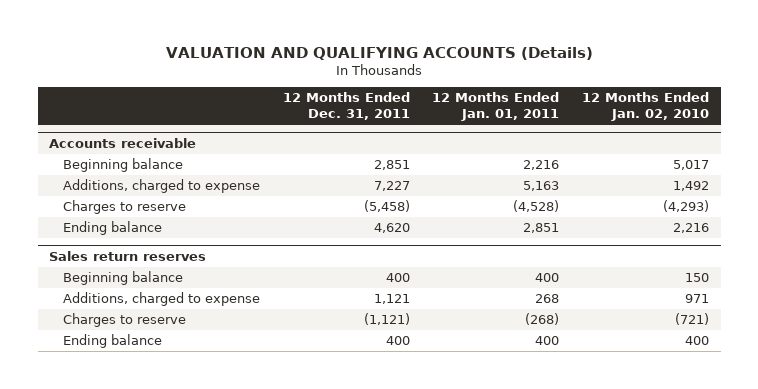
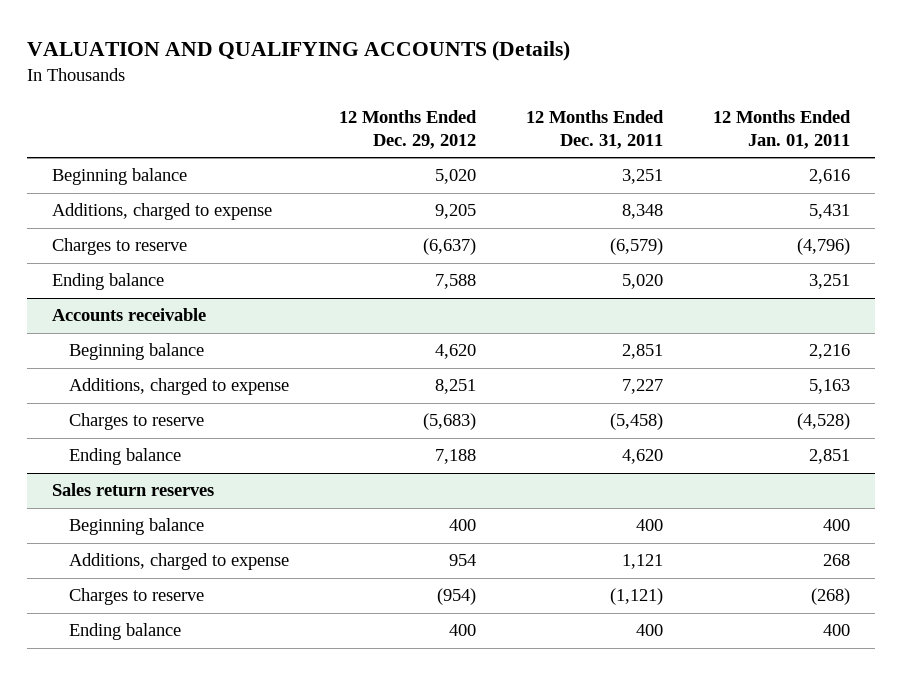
- | 12 Months Ended Dec. 31, 2011 | 12 Months Ended Jan. 01, 2011 | 12 Months Ended Jan. 02, 2010
+ | 12 Months Ended Dec. 29, 2012 | 12 Months Ended Dec. 31, 2011 | 12 Months Ended Jan. 01, 2011
+ Beginning balance | 5,020 | 3,251 | 2,616
+ Additions, charged to expense | 9,205 | 8,348 | 5,431
+ Charges to reserve | (6,637) | (6,579) | (4,796)
+ Ending balance | 7,588 | 5,020 | 3,251

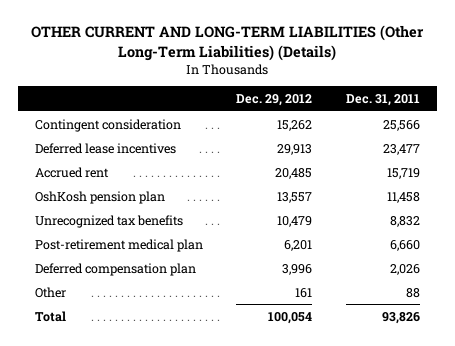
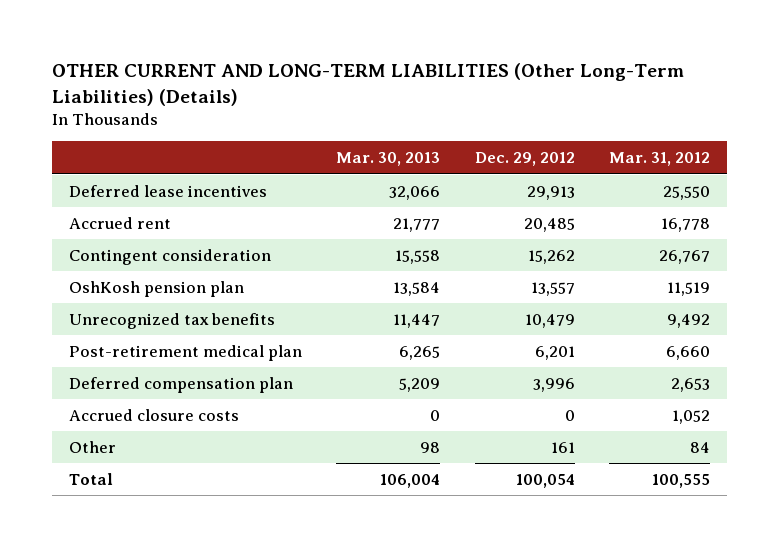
- | Dec. 29, 2012 | Dec. 31, 2011
+ | Mar. 30, 2013 | Dec. 29, 2012 | Mar. 31, 2012
moved down: Contingent consideration | 15,558 | 15,262 | 26,767
+ Accrued closure costs | 0 | 0 | 1,052

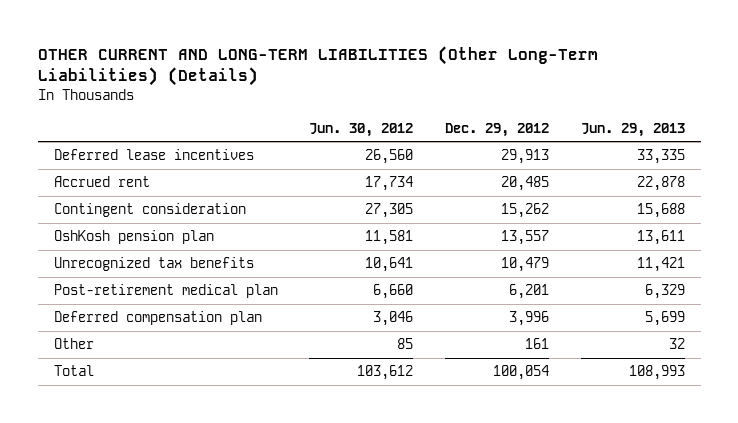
- | Mar. 30, 2013 | Dec. 29, 2012 | Mar. 31, 2012
+ | Jun. 30, 2012 | Dec. 29, 2012 | Jun. 29, 2013
- Accrued closure costs | 0 | 0 | 1,052

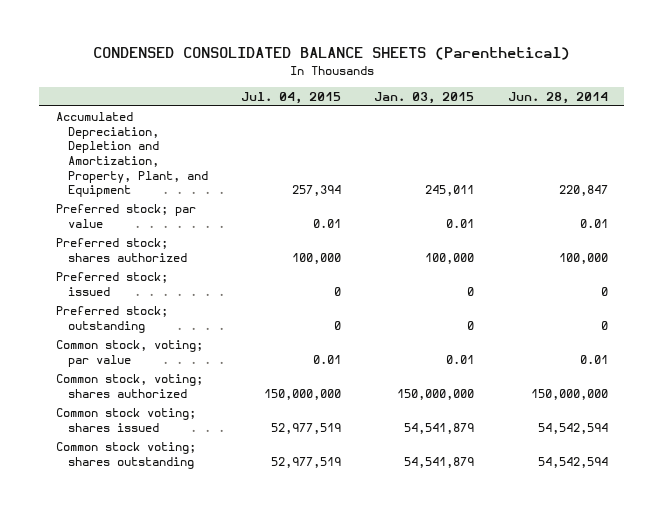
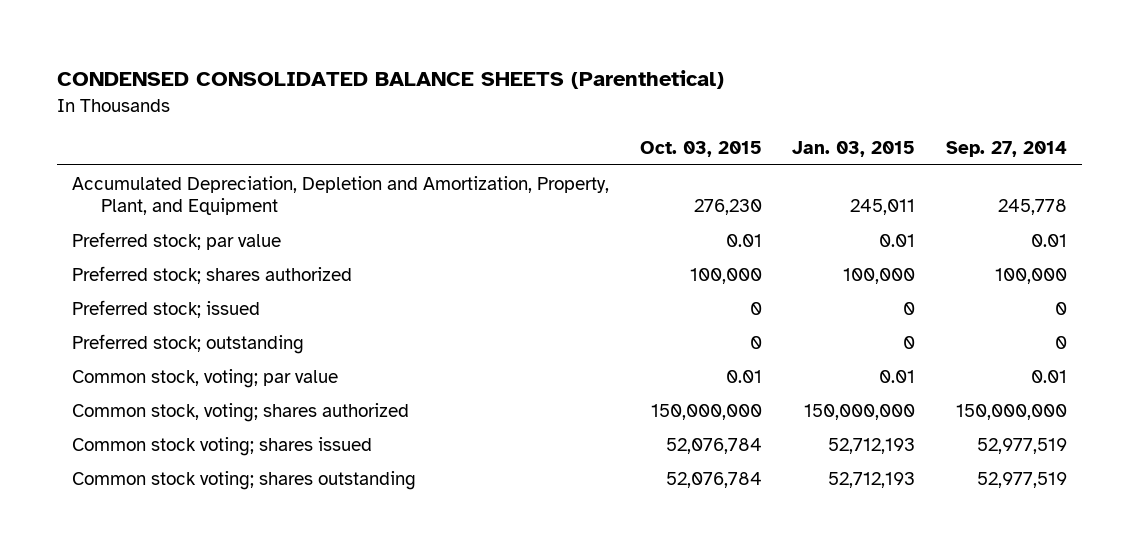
- | Jul. 04, 2015 | Jan. 03, 2015 | Jun. 28, 2014
+ | Oct. 03, 2015 | Jan. 03, 2015 | Sep. 27, 2014
- Common stock voting; shares issued | 52,977,519 | 54,541,879 | 54,542,594
- Common stock voting; shares outstanding | 52,977,519 | 54,541,879 | 54,542,594
+ Common stock voting; shares issued | 52,076,784 | 52,712,193 | 52,977,519
+ Common stock voting; shares outstanding | 52,076,784 | 52,712,193 | 52,977,519

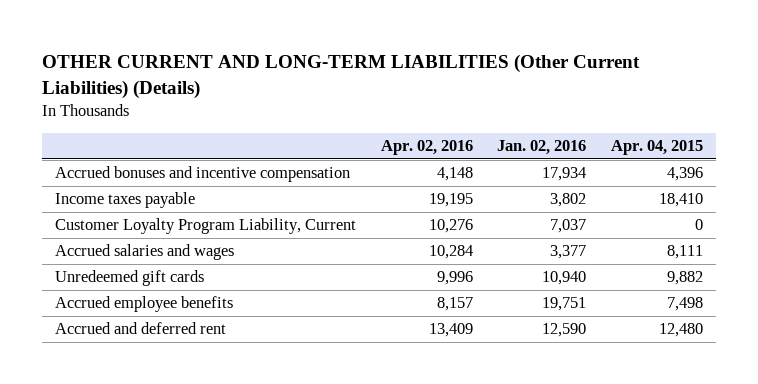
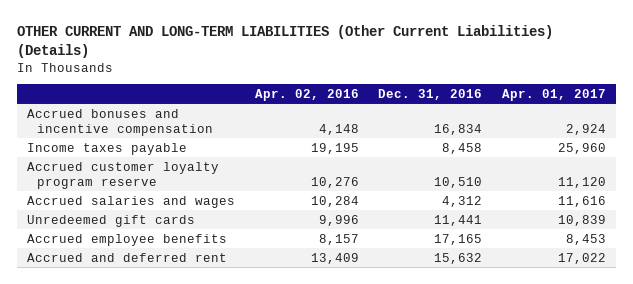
- | Apr. 02, 2016 | Jan. 02, 2016 | Apr. 04, 2015
+ | Apr. 02, 2016 | Dec. 31, 2016 | Apr. 01, 2017
- Customer Loyalty Program Liability, Current | 10,276 | 7,037 | 0
+ Accrued customer loyalty program reserve | 10,276 | 10,510 | 11,120

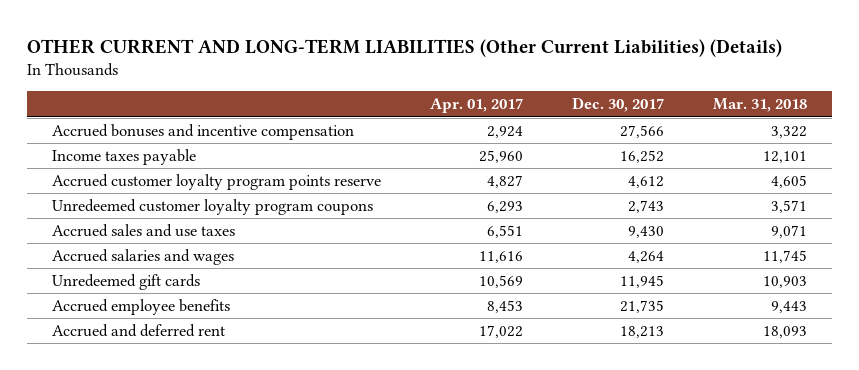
- | Apr. 02, 2016 | Dec. 31, 2016 | Apr. 01, 2017
+ | Apr. 01, 2017 | Dec. 30, 2017 | Mar. 31, 2018
- Accrued customer loyalty program reserve | 10,276 | 10,510 | 11,120
+ Accrued customer loyalty program points reserve | 4,827 | 4,612 | 4,605
+ Unredeemed customer loyalty program coupons | 6,293 | 2,743 | 3,571
+ Accrued sales and use taxes | 6,551 | 9,430 | 9,071
- Unredeemed gift cards | 9,996 | 11,441 | 10,839
+ Unredeemed gift cards | 10,569 | 11,945 | 10,903

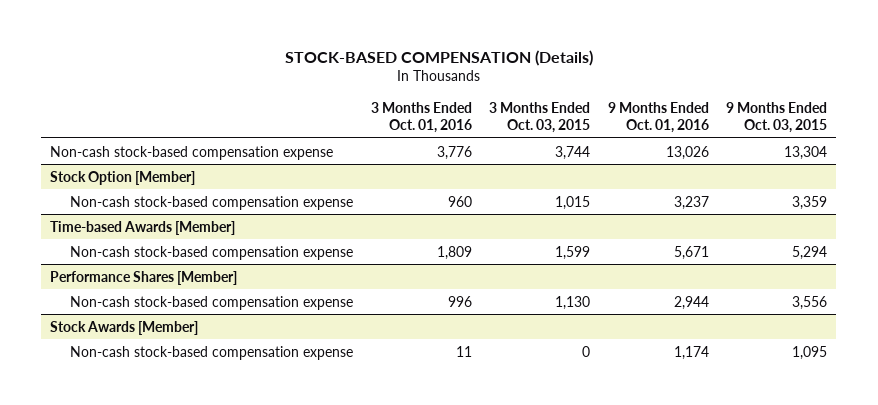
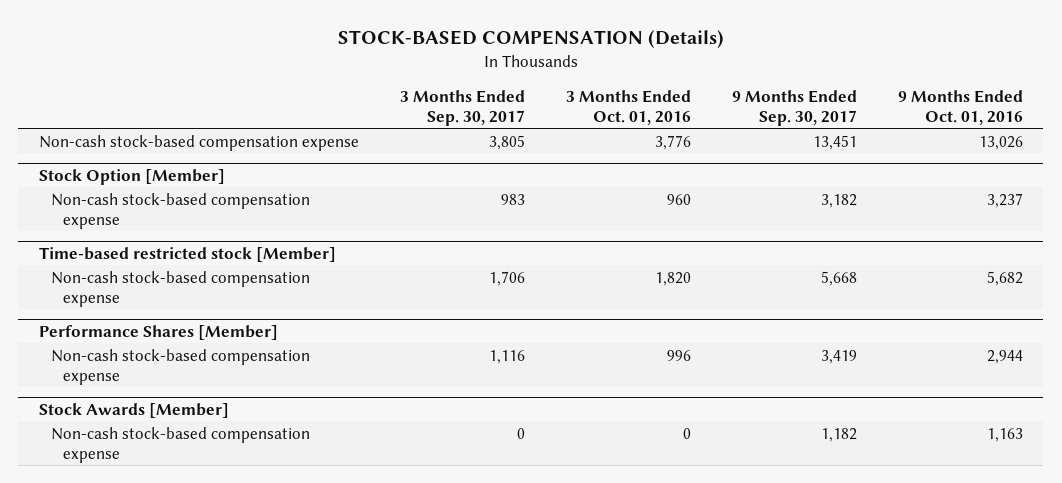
- | 3 Months Ended Oct. 01, 2016 | 3 Months Ended Oct. 03, 2015 | 9 Months Ended Oct. 01, 2016 | 9 Months Ended Oct. 03, 2015
+ | 3 Months Ended Sep. 30, 2017 | 3 Months Ended Oct. 01, 2016 | 9 Months Ended Sep. 30, 2017 | 9 Months Ended Oct. 01, 2016
- Time-based Awards [Member]
- Non-cash stock-based compensation expense | 1,809 | 1,599 | 5,671 | 5,294
+ Time-based restricted stock [Member]
+ Non-cash stock-based compensation expense | 1,706 | 1,820 | 5,668 | 5,682
@ Stock Awards [Member]
- Non-cash stock-based compensation expense | 11 | 0 | 1,174 | 1,095
+ Non-cash stock-based compensation expense | 0 | 0 | 1,182 | 1,163

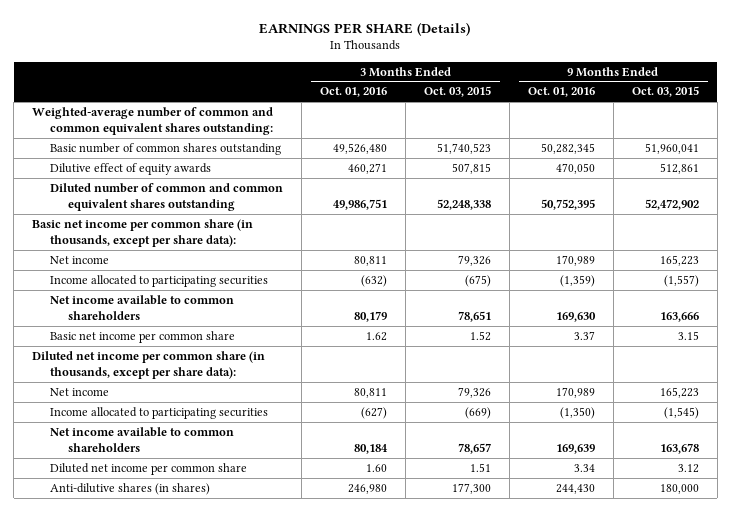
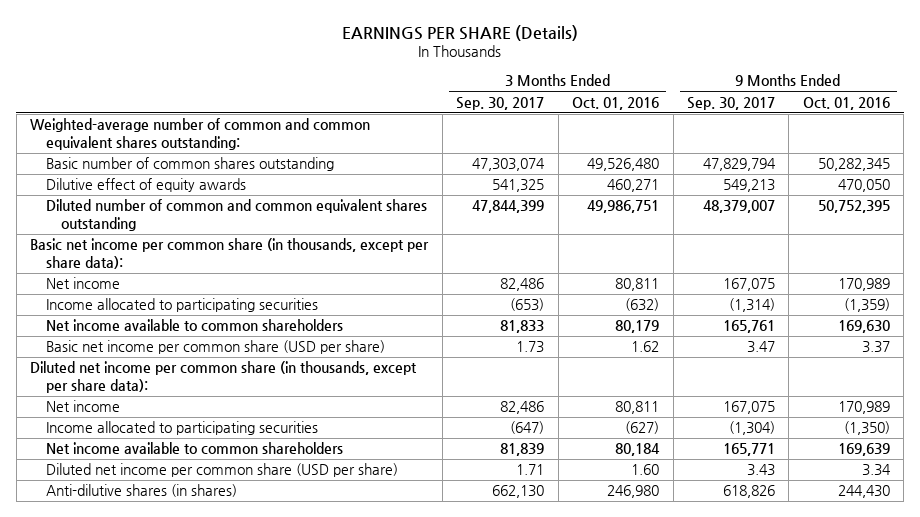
- | 3 Months Ended Oct. 01, 2016 | 3 Months Ended Oct. 03, 2015 | 9 Months Ended Oct. 01, 2016 | 9 Months Ended Oct. 03, 2015
+ | 3 Months Ended Sep. 30, 2017 | 3 Months Ended Oct. 01, 2016 | 9 Months Ended Sep. 30, 2017 | 9 Months Ended Oct. 01, 2016
- Basic net income per common share | 1.62 | 1.52 | 3.37 | 3.15
+ Basic net income per common share (USD per share) | 1.73 | 1.62 | 3.47 | 3.37
- Diluted net income per common share | 1.60 | 1.51 | 3.34 | 3.12
+ Diluted net income per common share (USD per share) | 1.71 | 1.60 | 3.43 | 3.34

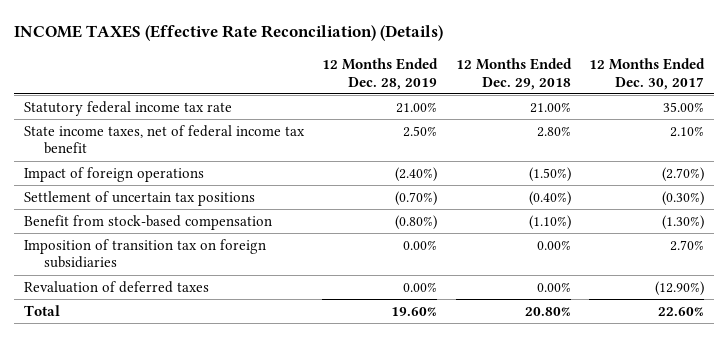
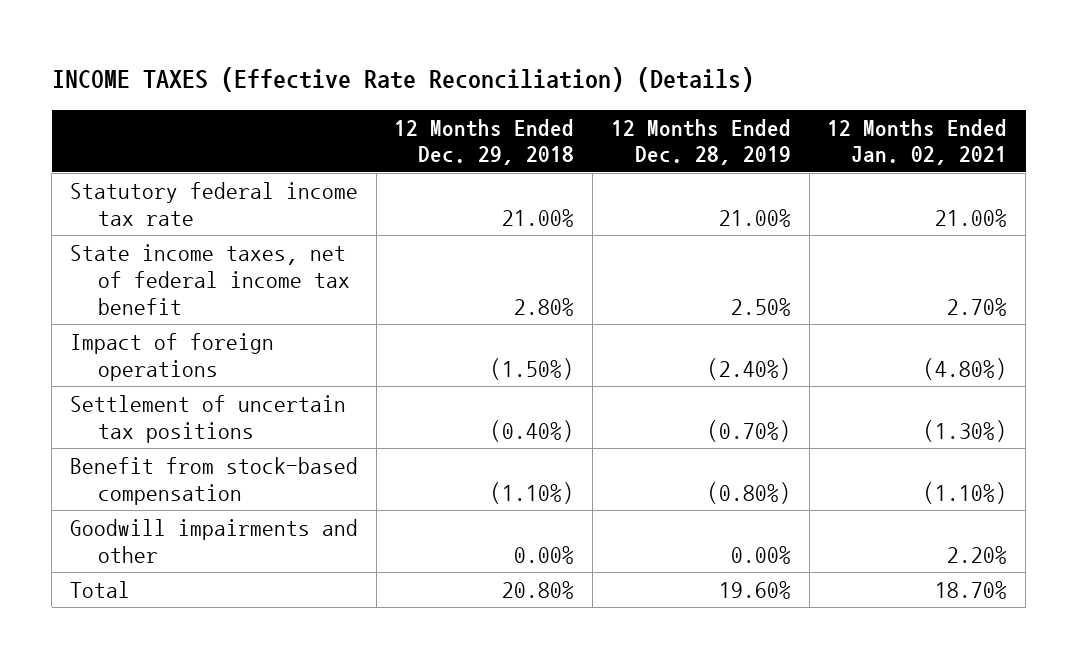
- | 12 Months Ended Dec. 28, 2019 | 12 Months Ended Dec. 29, 2018 | 12 Months Ended Dec. 30, 2017
+ | 12 Months Ended Dec. 29, 2018 | 12 Months Ended Dec. 28, 2019 | 12 Months Ended Jan. 02, 2021
- Imposition of transition tax on foreign subsidiaries | 0.00% | 0.00% | 2.70%
- Revaluation of deferred taxes | 0.00% | 0.00% | (12.90%)
+ Goodwill impairments and other | 0.00% | 0.00% | 2.20%

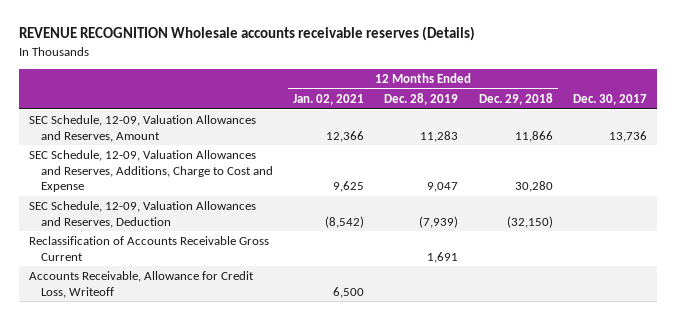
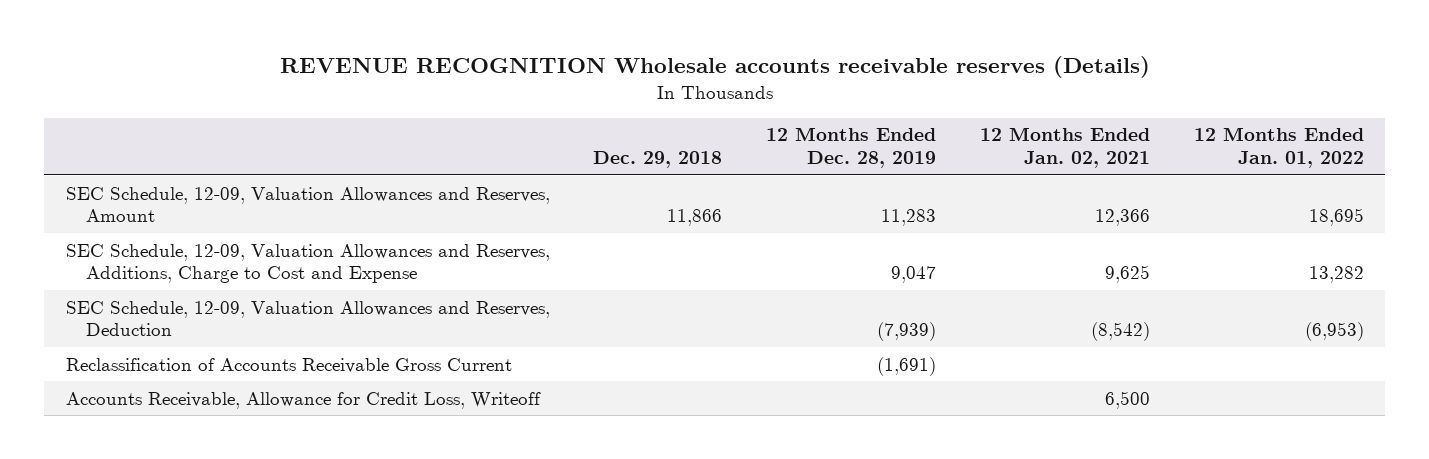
- | 12 Months Ended Jan. 02, 2021 | 12 Months Ended Dec. 28, 2019 | 12 Months Ended Dec. 29, 2018 | Dec. 30, 2017
+ | Dec. 29, 2018 | 12 Months Ended Dec. 28, 2019 | 12 Months Ended Jan. 02, 2021 | 12 Months Ended Jan. 01, 2022
- Reclassification of Accounts Receivable Gross Current | | 1,691 | |
+ Reclassification of Accounts Receivable Gross Current | | (1,691) | |

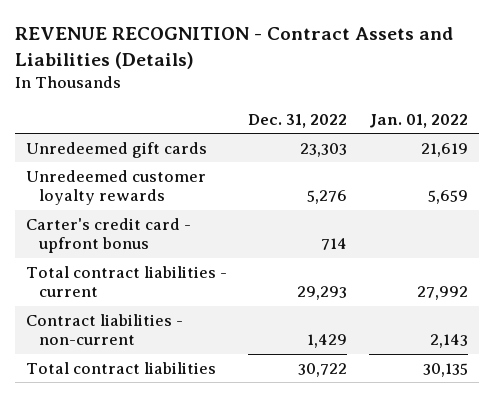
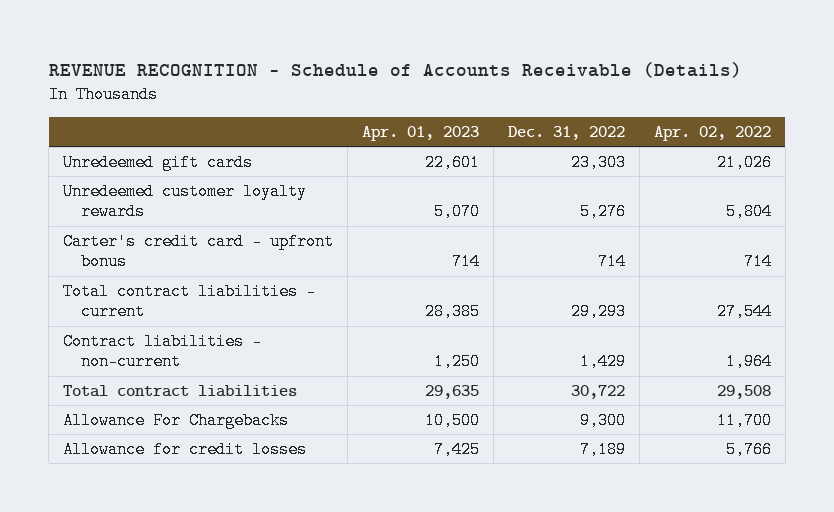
- REVENUE RECOGNITION - Contract Assets and Liabilities (Details)
+ REVENUE RECOGNITION - Schedule of Accounts Receivable (Details)
- | Dec. 31, 2022 | Jan. 01, 2022
+ | Apr. 01, 2023 | Dec. 31, 2022 | Apr. 02, 2022
+ Allowance For Chargebacks | 10,500 | 9,300 | 11,700
+ Allowance for credit losses | 7,425 | 7,189 | 5,766

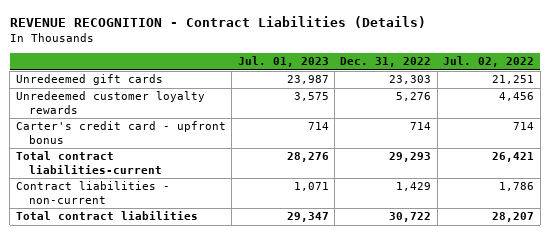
- REVENUE RECOGNITION - Schedule of Accounts Receivable (Details)
+ REVENUE RECOGNITION - Contract Liabilities (Details)
- | Apr. 01, 2023 | Dec. 31, 2022 | Apr. 02, 2022
+ | Jul. 01, 2023 | Dec. 31, 2022 | Jul. 02, 2022
- Total contract liabilities - current | 28,385 | 29,293 | 27,544
+ Total contract liabilities-current | 28,276 | 29,293 | 26,421
- Allowance For Chargebacks | 10,500 | 9,300 | 11,700
- Allowance for credit losses | 7,425 | 7,189 | 5,766

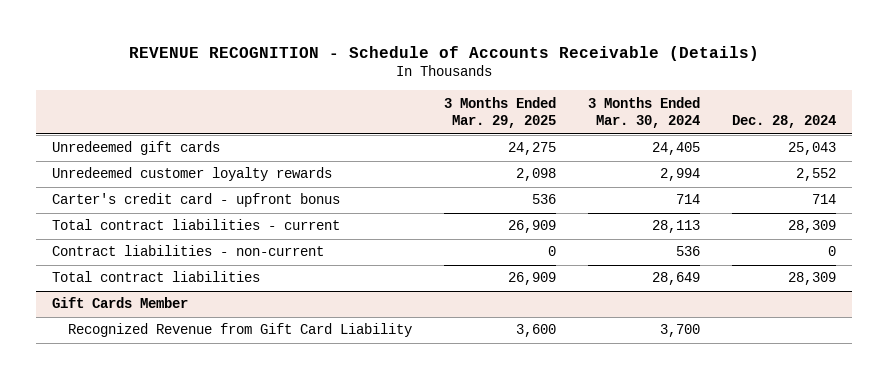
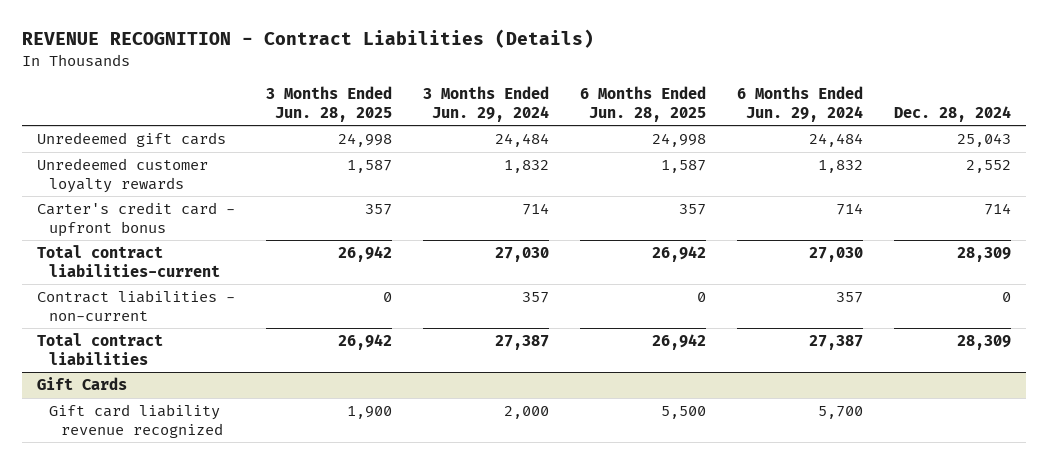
- REVENUE RECOGNITION - Schedule of Accounts Receivable (Details)
+ REVENUE RECOGNITION - Contract Liabilities (Details)
- | 3 Months Ended Mar. 29, 2025 | 3 Months Ended Mar. 30, 2024 | Dec. 28, 2024
+ | 3 Months Ended Jun. 28, 2025 | 3 Months Ended Jun. 29, 2024 | 6 Months Ended Jun. 28, 2025 | 6 Months Ended Jun. 29, 2024 | Dec. 28, 2024
- Total contract liabilities - current | 26,909 | 28,113 | 28,309
+ Total contract liabilities-current | 26,942 | 27,030 | 26,942 | 27,030 | 28,309
- Gift Cards Member
- Recognized Revenue from Gift Card Liability | 3,600 | 3,700 |
+ Gift Cards
+ Gift card liability revenue recognized | 1,900 | 2,000 | 5,500 | 5,700 |

